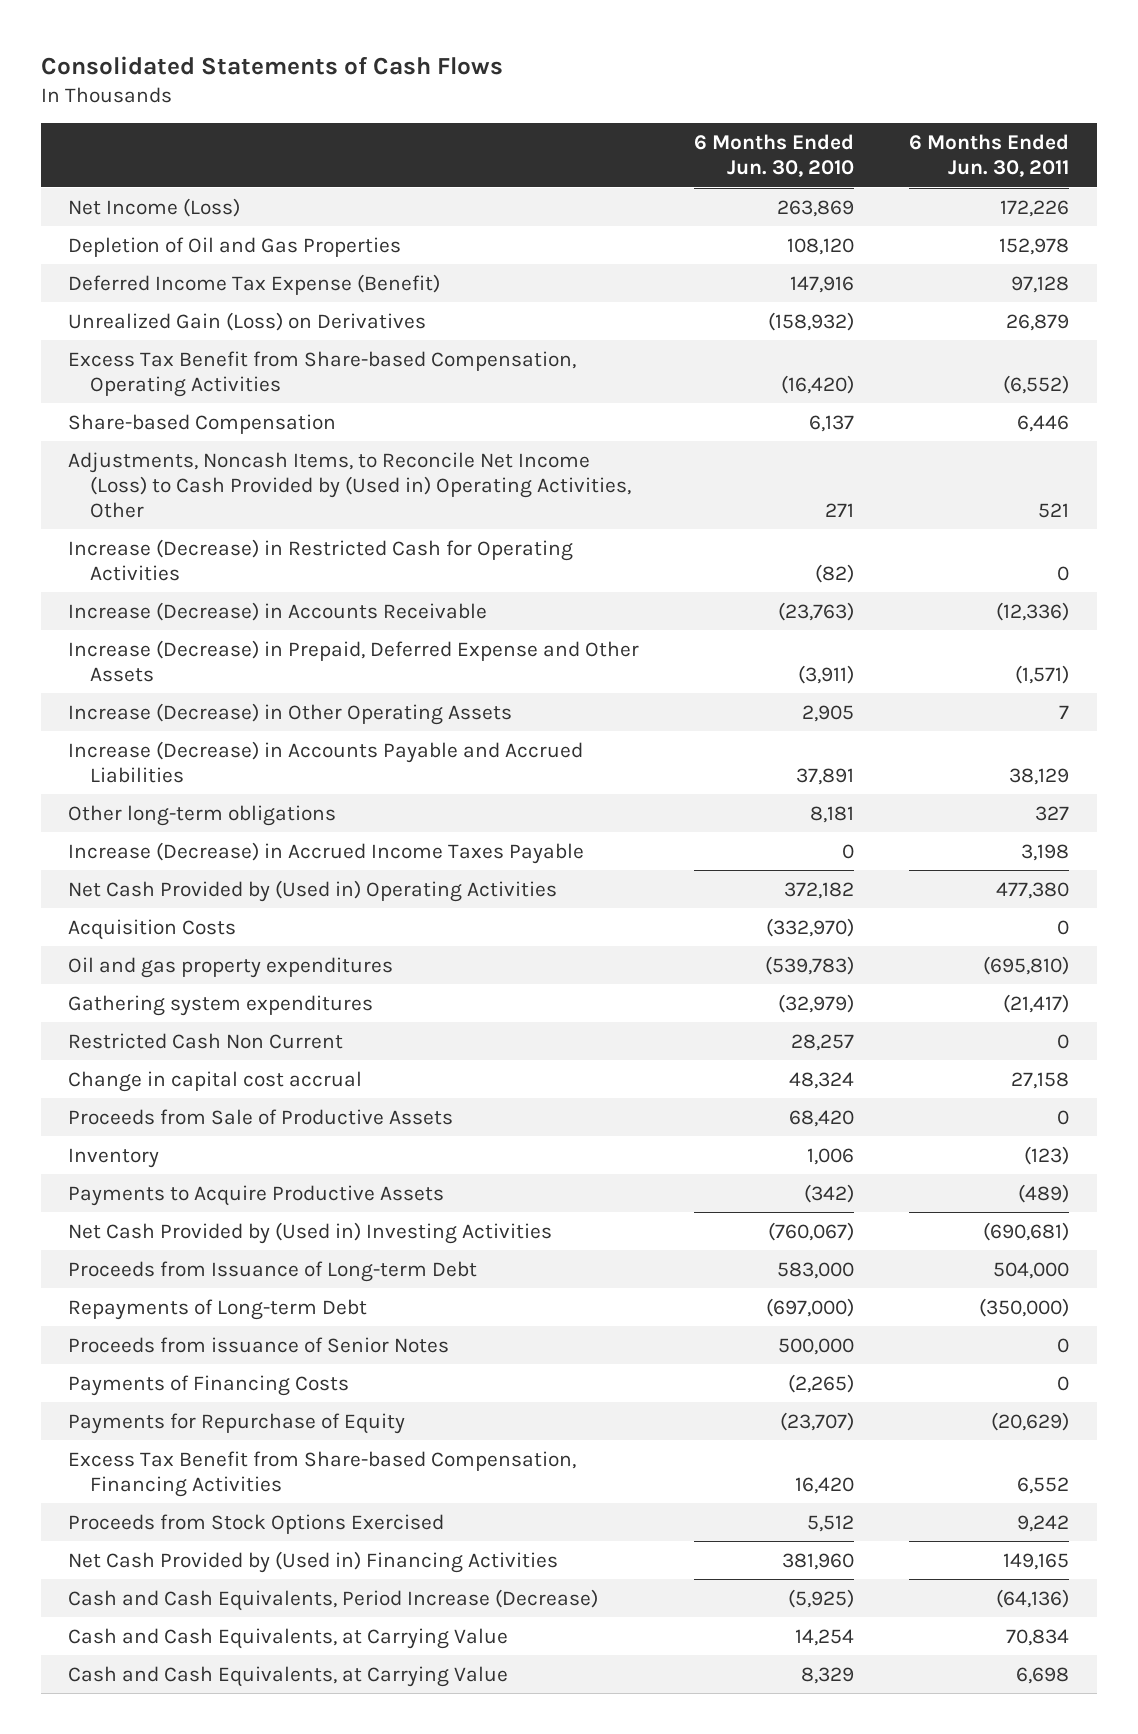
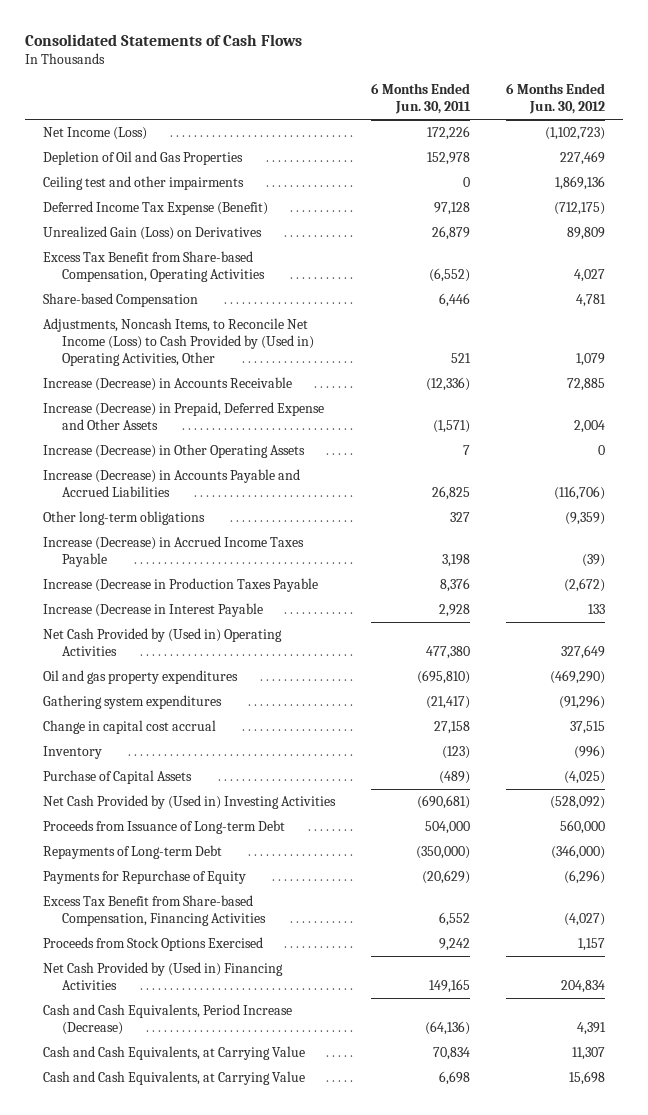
- | 6 Months Ended Jun. 30, 2010 | 6 Months Ended Jun. 30, 2011
+ | 6 Months Ended Jun. 30, 2011 | 6 Months Ended Jun. 30, 2012
+ Ceiling test and other impairments | 0 | 1,869,136
- Increase (Decrease) in Restricted Cash for Operating Activities | (82) | 0
- Increase (Decrease) in Accounts Payable and Accrued Liabilities | 37,891 | 38,129
+ Increase (Decrease) in Accounts Payable and Accrued Liabilities | 26,825 | (116,706)
+ Increase (Decrease in Production Taxes Payable | 8,376 | (2,672)
+ Increase (Decrease in Interest Payable | 2,928 | 133
- Acquisition Costs | (332,970) | 0
- Restricted Cash Non Current | 28,257 | 0
- Proceeds from Sale of Productive Assets | 68,420 | 0
- Payments to Acquire Productive Assets | (342) | (489)
+ Purchase of Capital Assets | (489) | (4,025)
- Proceeds from issuance of Senior Notes | 500,000 | 0
- Payments of Financing Costs | (2,265) | 0

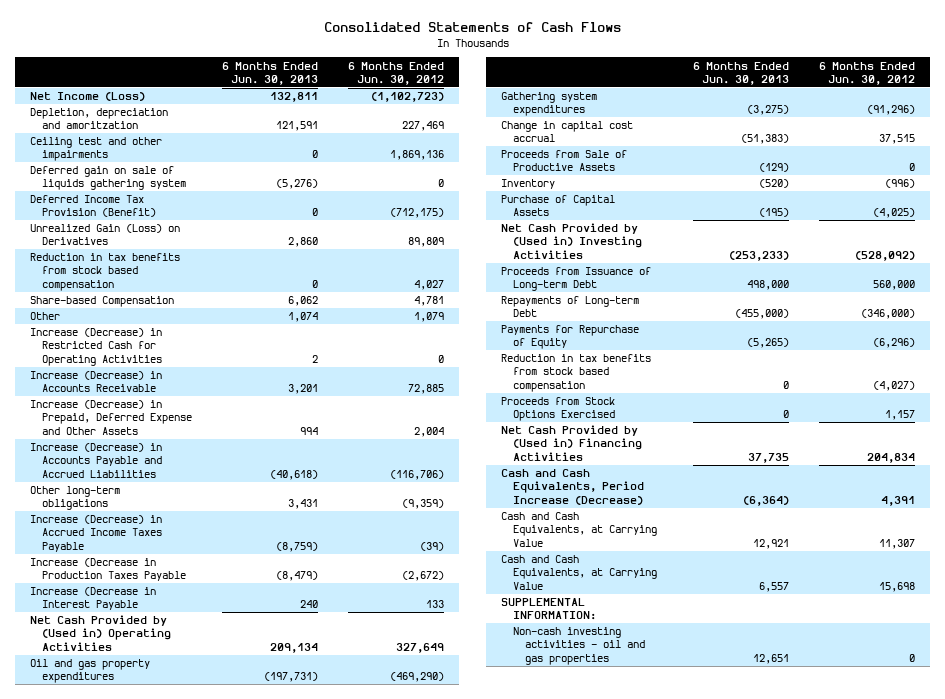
- | 6 Months Ended Jun. 30, 2011 | 6 Months Ended Jun. 30, 2012
+ | 6 Months Ended Jun. 30, 2013 | 6 Months Ended Jun. 30, 2012
- Depletion of Oil and Gas Properties | 152,978 | 227,469
+ Depletion, depreciation and amoritzation | 121,591 | 227,469
- Deferred Income Tax Expense (Benefit) | 97,128 | (712,175)
+ Deferred gain on sale of liquids gathering system | (5,276) | 0
+ Deferred Income Tax Provision (Benefit) | 0 | (712,175)
- Excess Tax Benefit from Share-based Compensation, Operating Activities | (6,552) | 4,027
+ Reduction in tax benefits from stock based compensation | 0 | 4,027
- Adjustments, Noncash Items, to Reconcile Net Income (Loss) to Cash Provided by (Used in) Operating Activities, Other | 521 | 1,079
+ Other | 1,074 | 1,079
+ Increase (Decrease) in Restricted Cash for Operating Activities | 2 | 0
- Increase (Decrease) in Other Operating Assets | 7 | 0
+ Proceeds from Sale of Productive Assets | (129) | 0
- Excess Tax Benefit from Share-based Compensation, Financing Activities | 6,552 | (4,027)
+ Reduction in tax benefits from stock based compensation | 0 | (4,027)
+ SUPPLEMENTAL INFORMATION:
+ Non-cash investing activities - oil and gas properties | 12,651 | 0

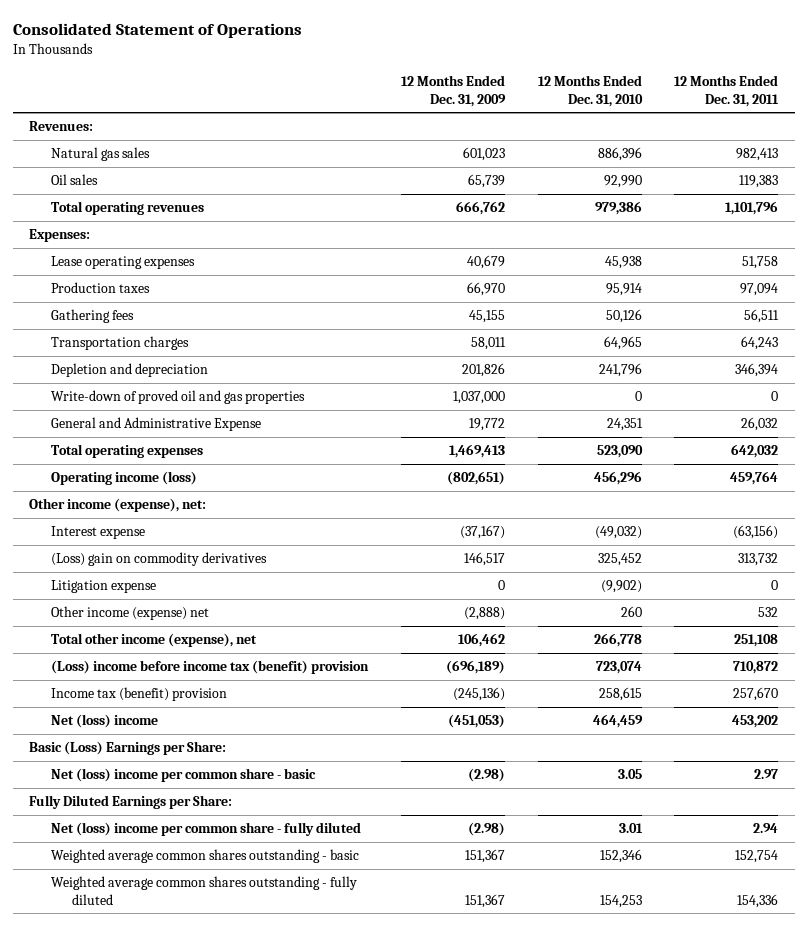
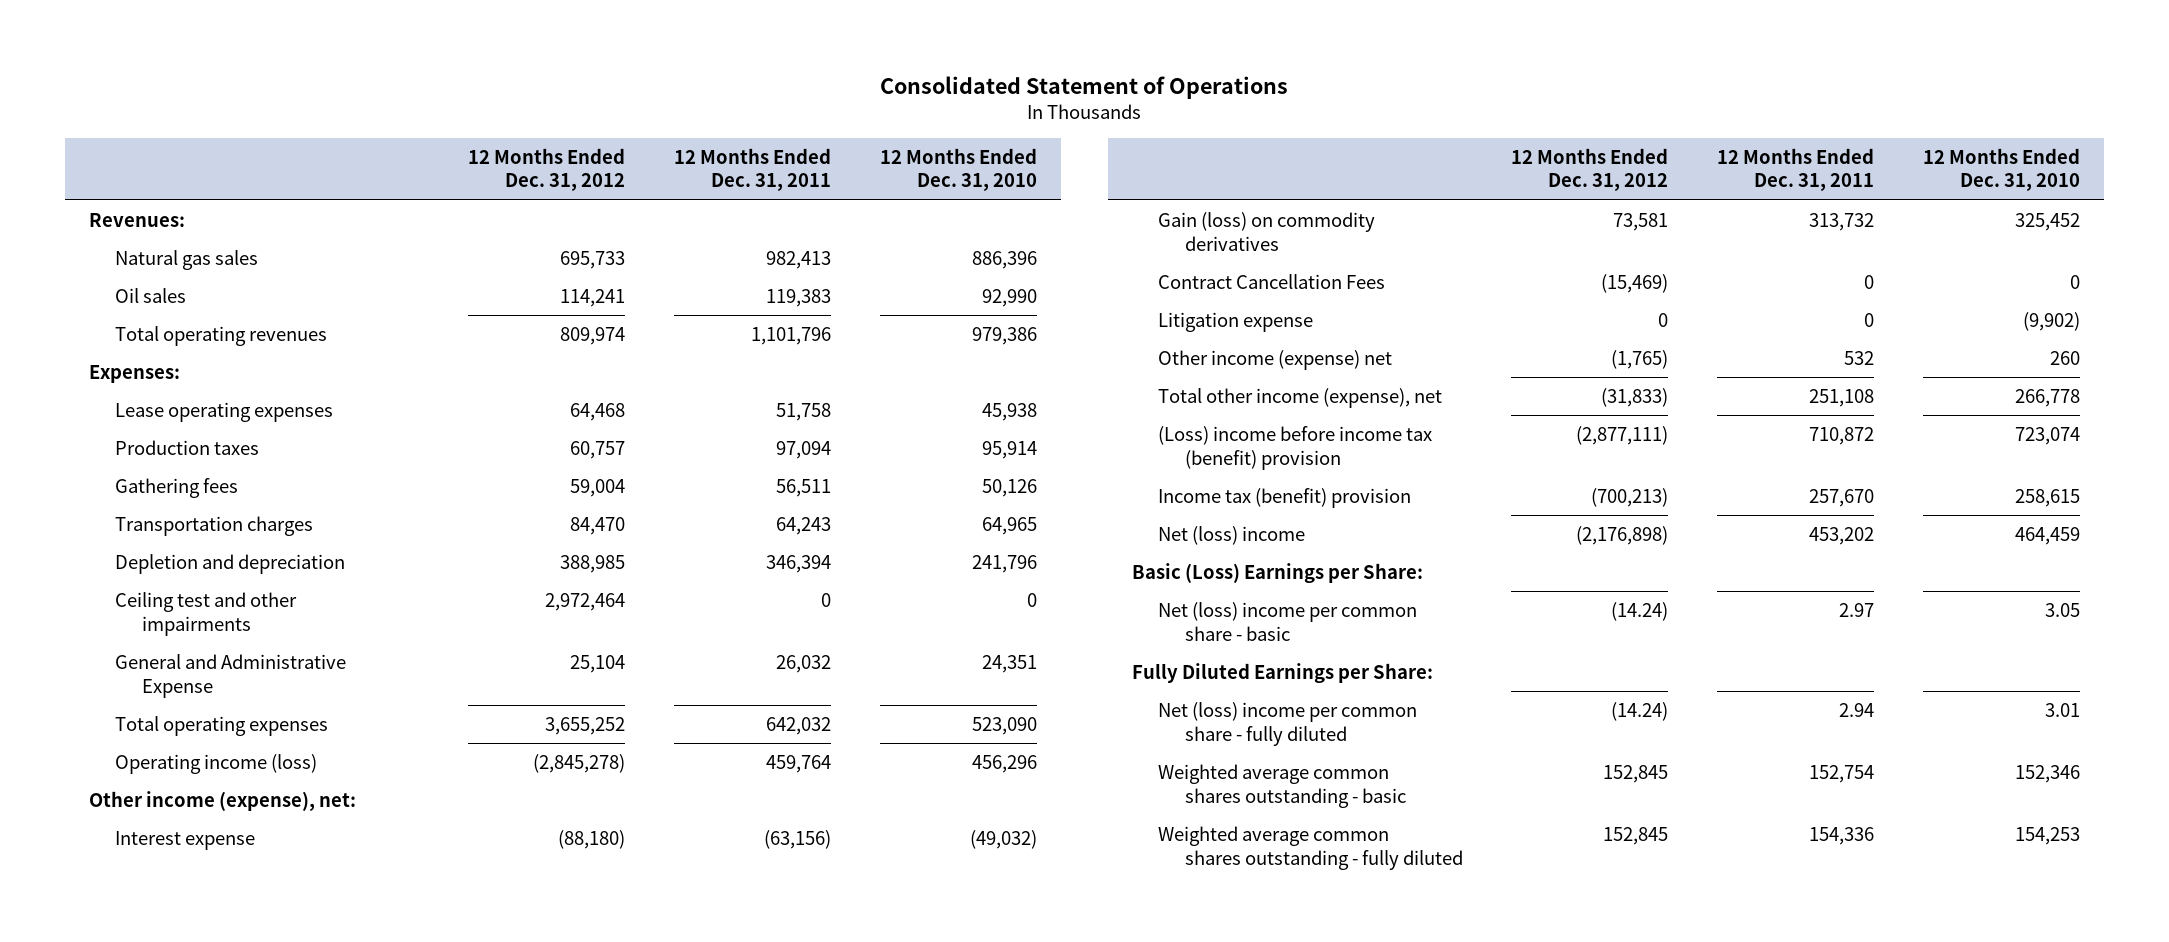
- | 12 Months Ended Dec. 31, 2009 | 12 Months Ended Dec. 31, 2010 | 12 Months Ended Dec. 31, 2011
+ | 12 Months Ended Dec. 31, 2012 | 12 Months Ended Dec. 31, 2011 | 12 Months Ended Dec. 31, 2010
- Write-down of proved oil and gas properties | 1,037,000 | 0 | 0
+ Ceiling test and other impairments | 2,972,464 | 0 | 0
- (Loss) gain on commodity derivatives | 146,517 | 325,452 | 313,732
+ Gain (loss) on commodity derivatives | 73,581 | 313,732 | 325,452
+ Contract Cancellation Fees | (15,469) | 0 | 0

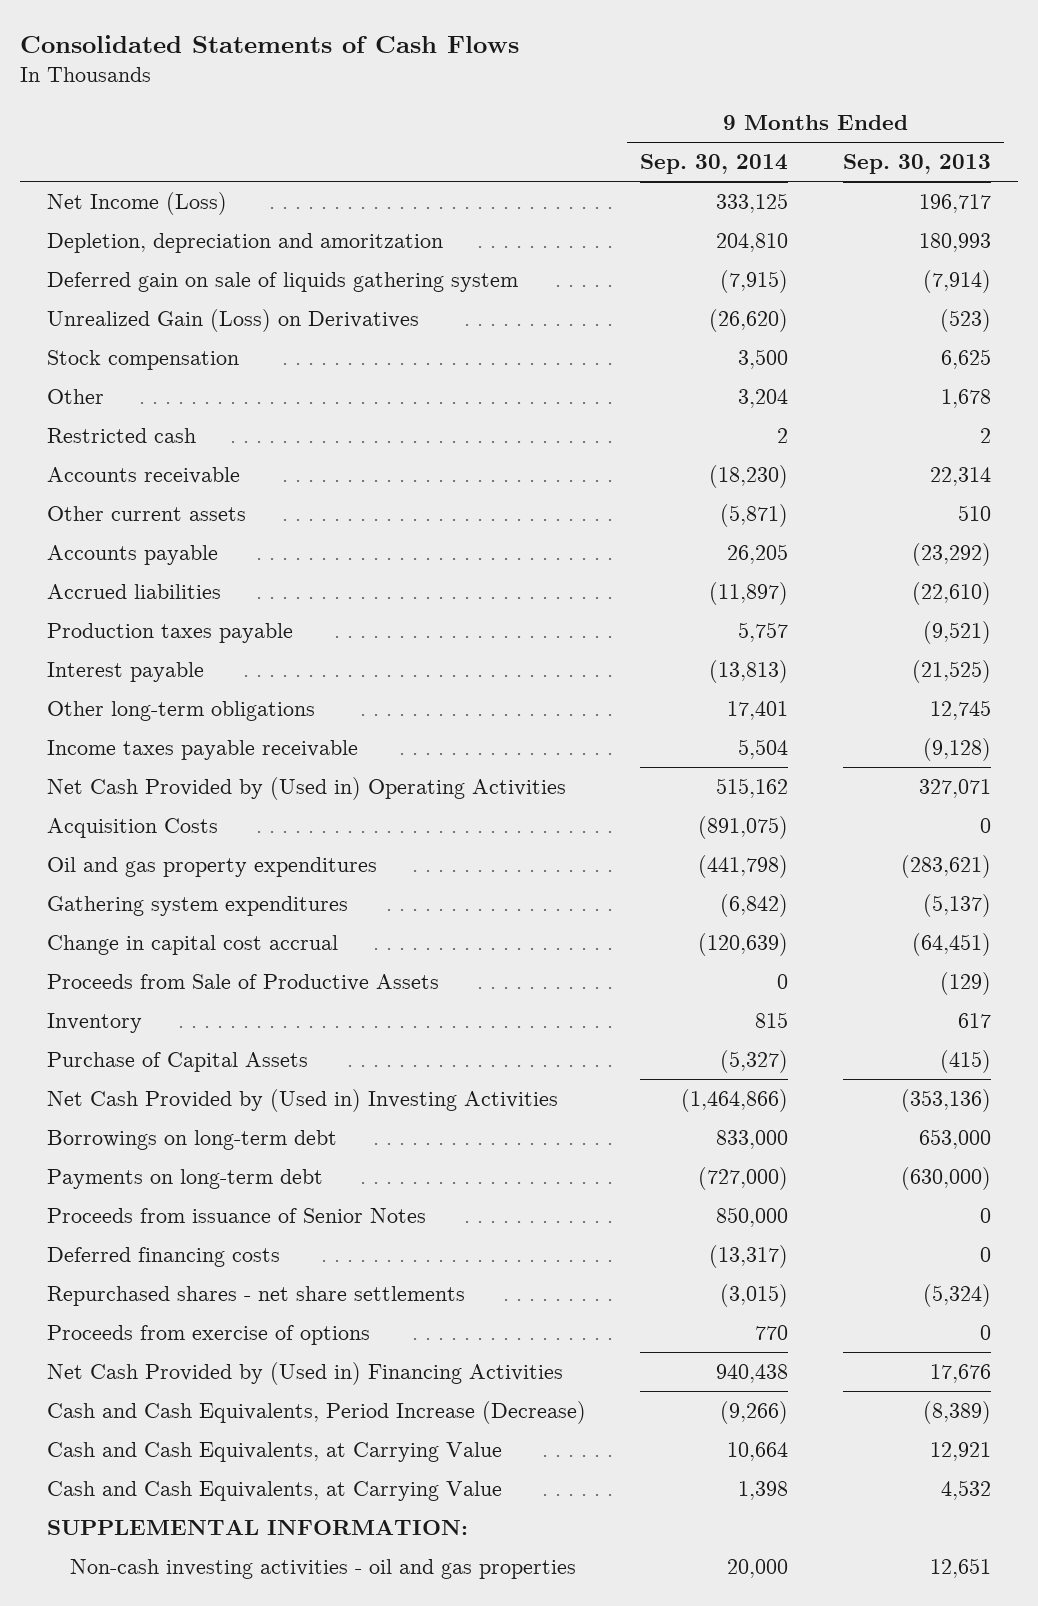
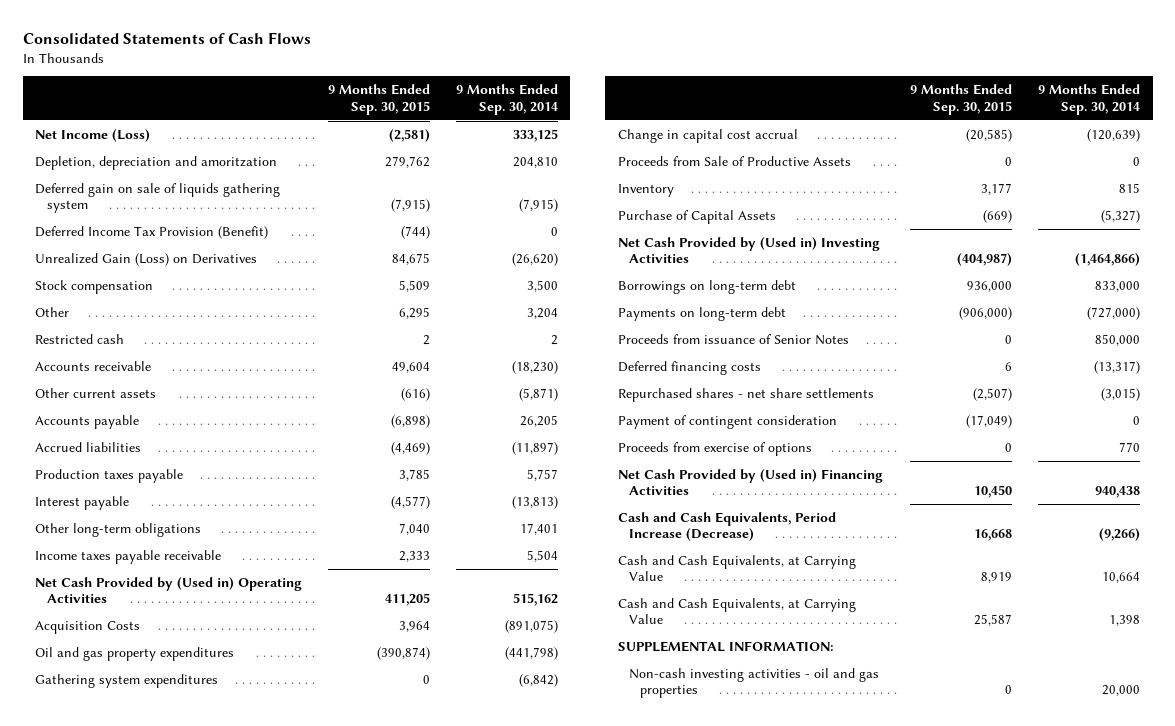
- | 9 Months Ended Sep. 30, 2014 | 9 Months Ended Sep. 30, 2013
+ | 9 Months Ended Sep. 30, 2015 | 9 Months Ended Sep. 30, 2014
+ Deferred Income Tax Provision (Benefit) | (744) | 0
+ Payment of contingent consideration | (17,049) | 0

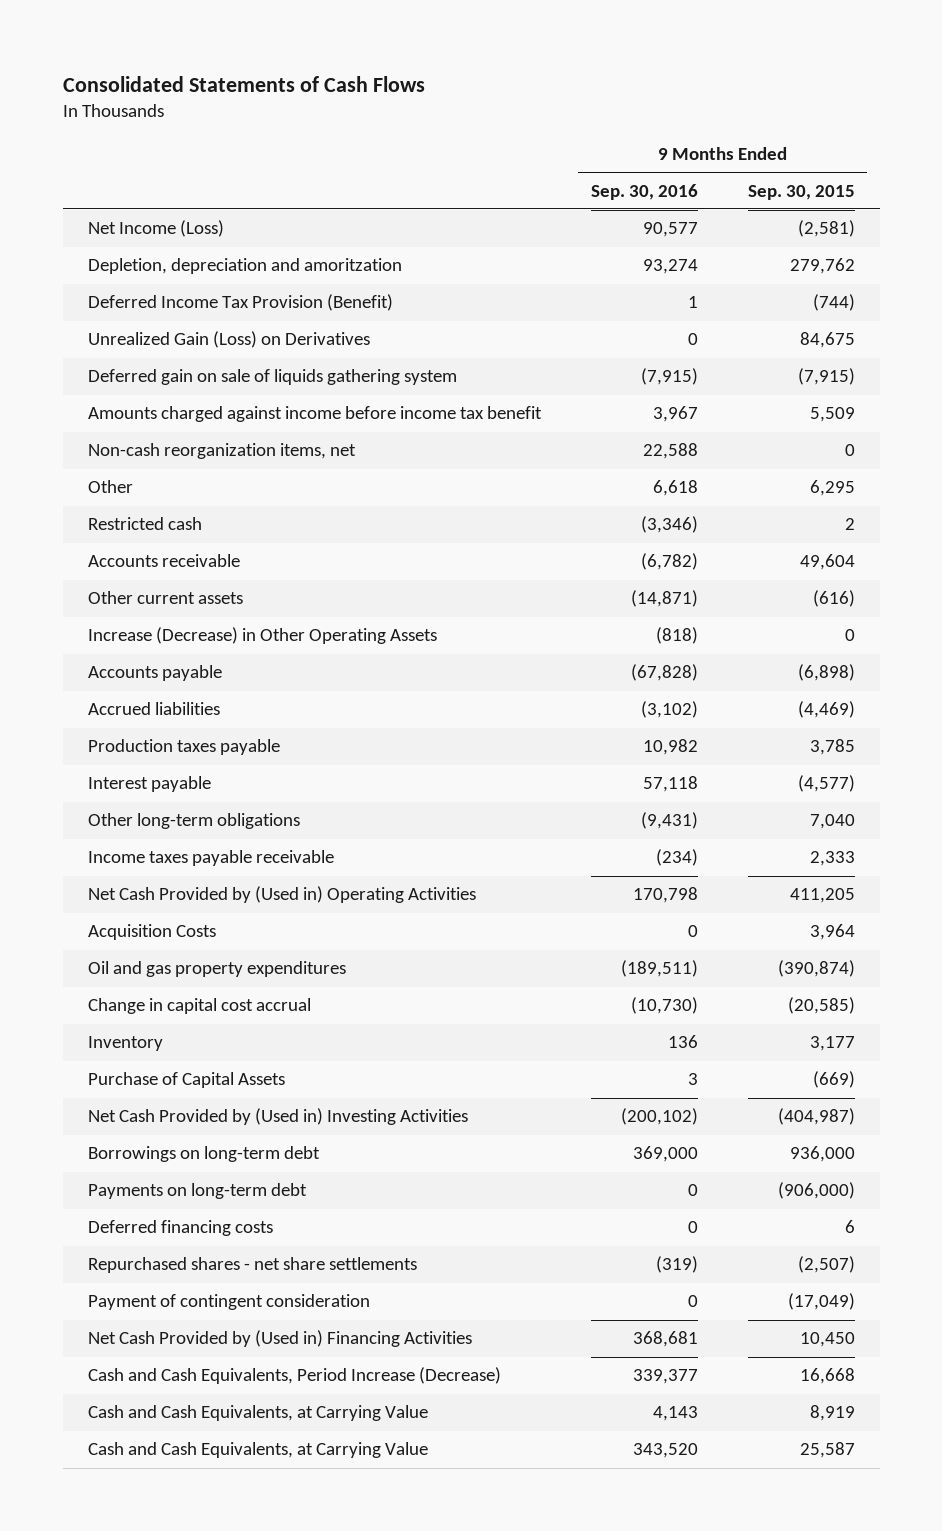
- | 9 Months Ended Sep. 30, 2015 | 9 Months Ended Sep. 30, 2014
+ | 9 Months Ended Sep. 30, 2016 | 9 Months Ended Sep. 30, 2015
- Stock compensation | 5,509 | 3,500
moved down: Deferred gain on sale of liquids gathering system | (7,915) | (7,915)
+ Amounts charged against income before income tax benefit | 3,967 | 5,509
+ Non-cash reorganization items, net | 22,588 | 0
+ Increase (Decrease) in Other Operating Assets | (818) | 0
- Gathering system expenditures | 0 | (6,842)
- Proceeds from Sale of Productive Assets | 0 | 0
- Proceeds from issuance of Senior Notes | 0 | 850,000
- Proceeds from exercise of options | 0 | 770
- SUPPLEMENTAL INFORMATION:
- Non-cash investing activities - oil and gas properties | 0 | 20,000

